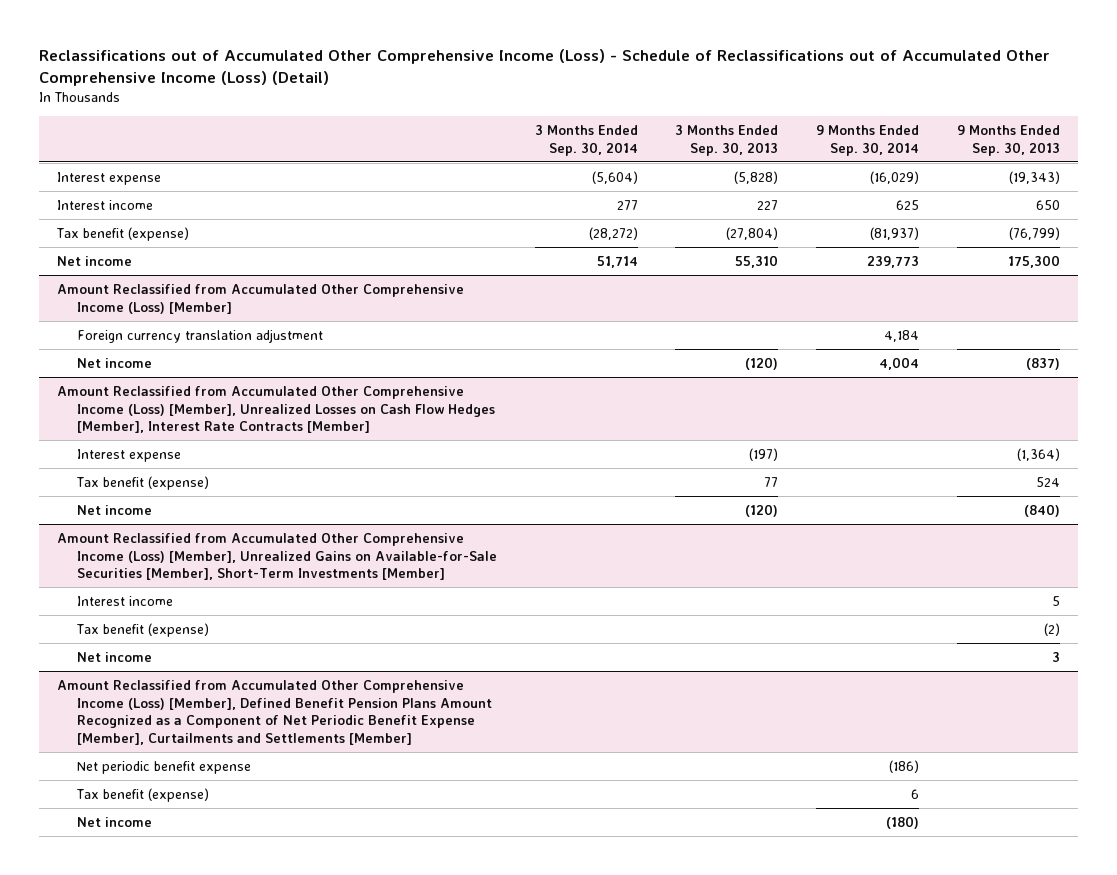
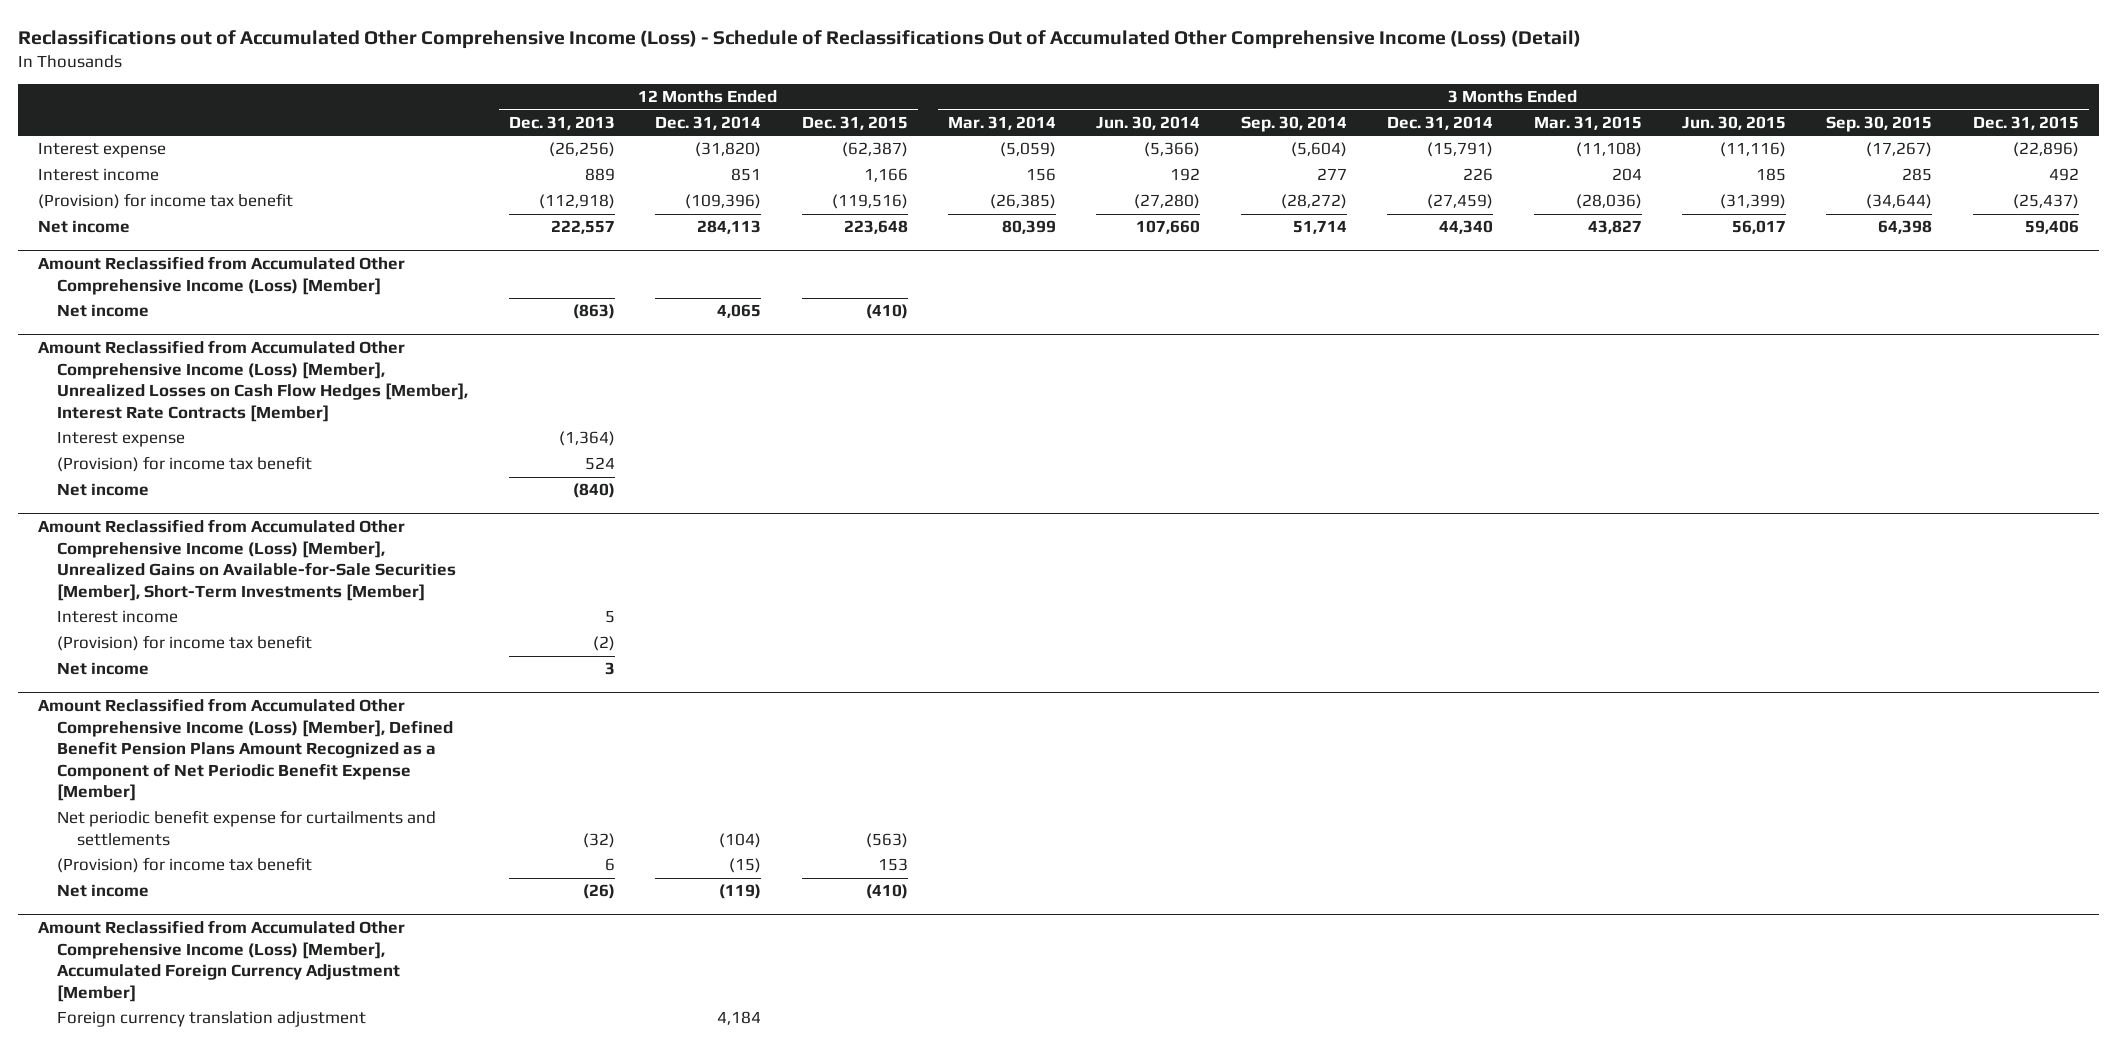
- Reclassifications out of Accumulated Other Comprehensive Income (Loss) - Schedule of Reclassifications out of Accumulated Other Comprehensive Income (Loss) (Detail)
+ Reclassifications out of Accumulated Other Comprehensive Income (Loss) - Schedule of Reclassifications Out of Accumulated Other Comprehensive Income (Loss) (Detail)
- | 3 Months Ended Sep. 30, 2014 | 3 Months Ended Sep. 30, 2013 | 9 Months Ended Sep. 30, 2014 | 9 Months Ended Sep. 30, 2013
+ | 12 Months Ended Dec. 31, 2013 | 12 Months Ended Dec. 31, 2014 | 12 Months Ended Dec. 31, 2015 | 3 Months Ended Mar. 31, 2014 | 3 Months Ended Jun. 30, 2014 | 3 Months Ended Sep. 30, 2014 | 3 Months Ended Dec. 31, 2014 | 3 Months Ended Mar. 31, 2015 | 3 Months Ended Jun. 30, 2015 | 3 Months Ended Sep. 30, 2015 | 3 Months Ended Dec. 31, 2015
- Tax benefit (expense) | (28,272) | (27,804) | (81,937) | (76,799)
+ (Provision) for income tax benefit | (112,918) | (109,396) | (119,516) | (26,385) | (27,280) | (28,272) | (27,459) | (28,036) | (31,399) | (34,644) | (25,437)
@ Amount Reclassified from Accumulated Other Comprehensive Income (Loss) [Member]
- Foreign currency translation adjustment | | | 4,184 |
@ Amount Reclassified from Accumulated Other Comprehensive Income (Loss) [Member], Unrealized Losses on Cash Flow Hedges [Member], Interest Rate Contracts [Member]
- Tax benefit (expense) | | 77 | | 524
+ (Provision) for income tax benefit | 524 | | | | | | | | | |
@ Amount Reclassified from Accumulated Other Comprehensive Income (Loss) [Member], Unrealized Gains on Available-for-Sale Securities [Member], Short-Term Investments [Member]
- Tax benefit (expense) | | | | (2)
+ (Provision) for income tax benefit | (2) | | | | | | | | | |
- Amount Reclassified from Accumulated Other Comprehensive Income (Loss) [Member], Defined Benefit Pension Plans Amount Recognized as a Component of Net Periodic Benefit Expense [Member], Curtailments and Settlements [Member]
- Net periodic benefit expense | | | (186) |
- Tax benefit (expense) | | | 6 |
+ Amount Reclassified from Accumulated Other Comprehensive Income (Loss) [Member], Defined Benefit Pension Plans Amount Recognized as a Component of Net Periodic Benefit Expense [Member]
+ Net periodic benefit expense for curtailments and settlements | (32) | (104) | (563) | | | | | | | |
+ (Provision) for income tax benefit | 6 | (15) | 153 | | | | | | | |
+ Amount Reclassified from Accumulated Other Comprehensive Income (Loss) [Member], Accumulated Foreign Currency Adjustment [Member]
+ Foreign currency translation adjustment | | 4,184 | | | | | | | | |

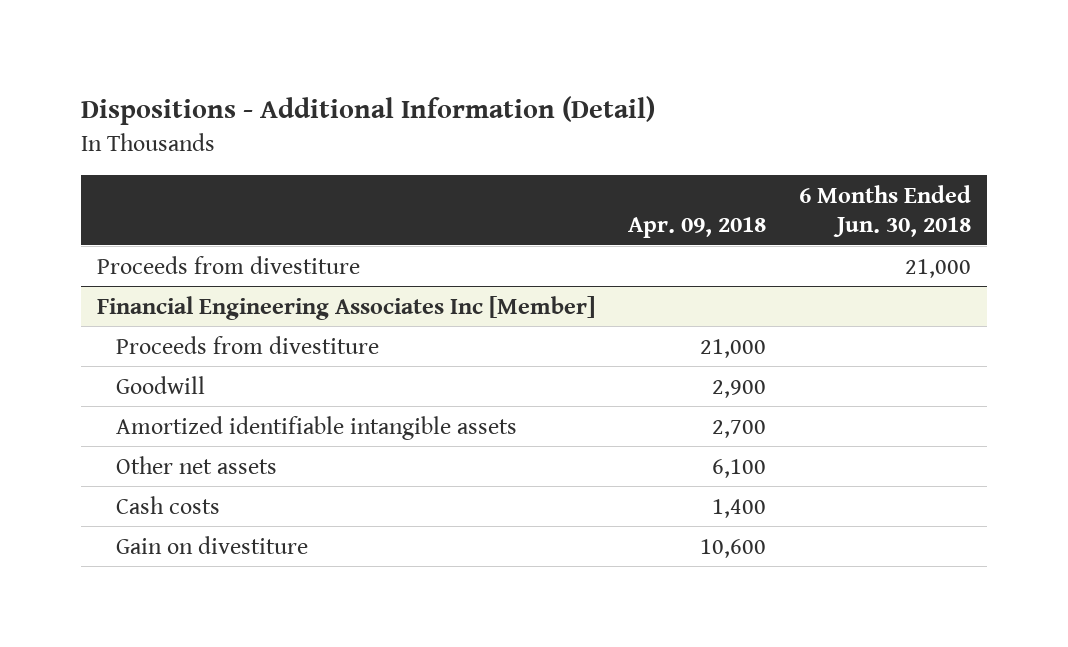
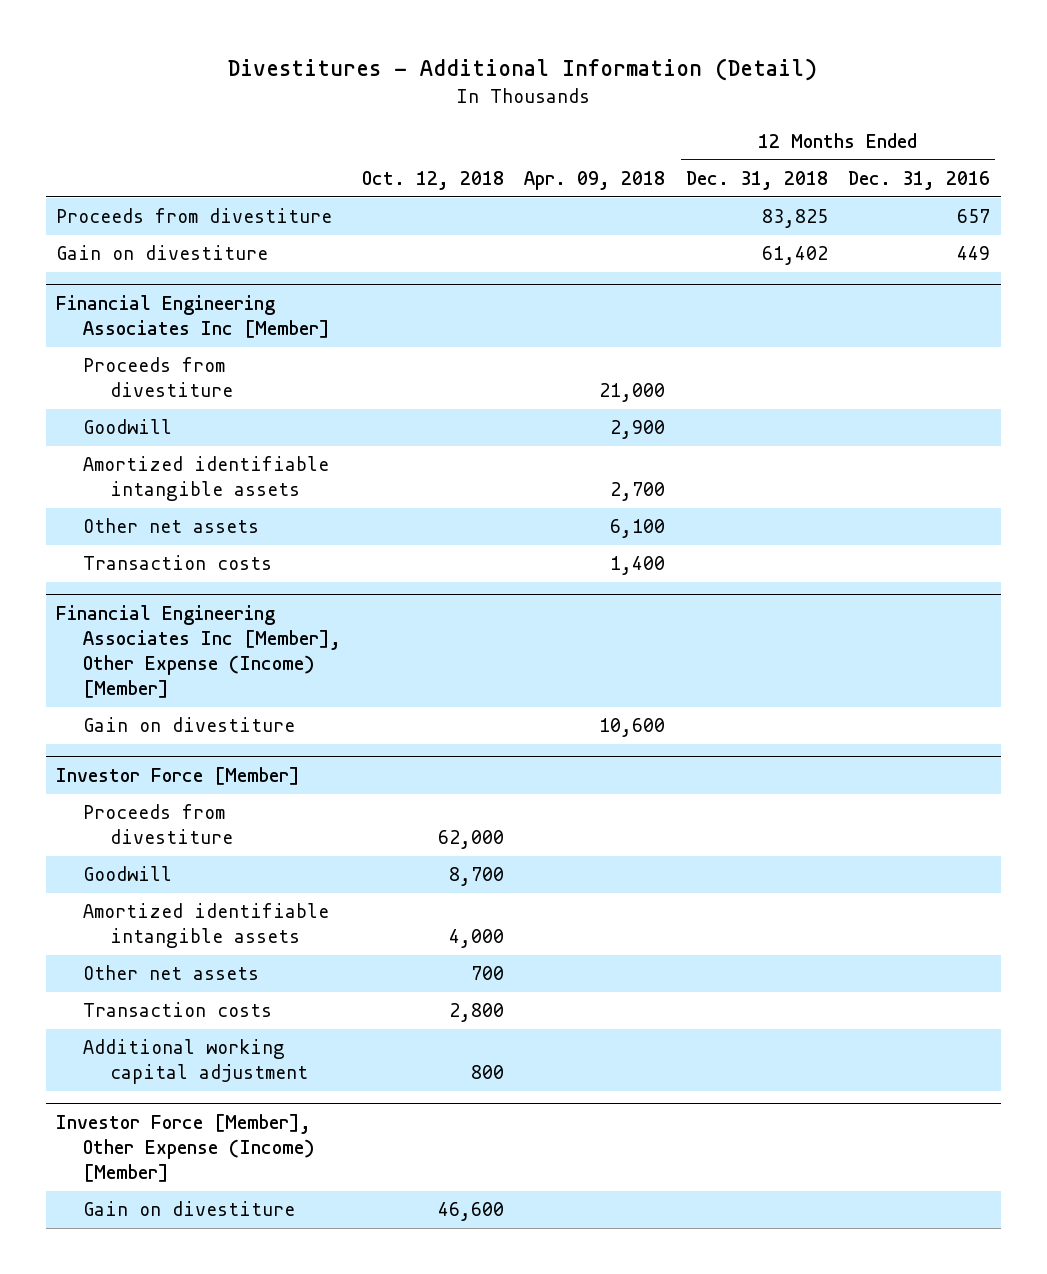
- Dispositions - Additional Information (Detail)
+ Divestitures - Additional Information (Detail)
- | Apr. 09, 2018 | 6 Months Ended Jun. 30, 2018
+ | Oct. 12, 2018 | Apr. 09, 2018 | 12 Months Ended Dec. 31, 2018 | 12 Months Ended Dec. 31, 2016
+ Gain on divestiture | | | 61,402 | 449
@ Financial Engineering Associates Inc [Member]
- Cash costs | 1,400 |
- Gain on divestiture | 10,600 |
+ Transaction costs | | 1,400 | |
+ Financial Engineering Associates Inc [Member], Other Expense (Income) [Member]
+ Gain on divestiture | | 10,600 | |
+ Investor Force [Member]
+ Proceeds from divestiture | 62,000 | | |
+ Goodwill | 8,700 | | |
+ Amortized identifiable intangible assets | 4,000 | | |
+ Other net assets | 700 | | |
+ Transaction costs | 2,800 | | |
+ Additional working capital adjustment | 800 | | |
+ Investor Force [Member], Other Expense (Income) [Member]
+ Gain on divestiture | 46,600 | | |

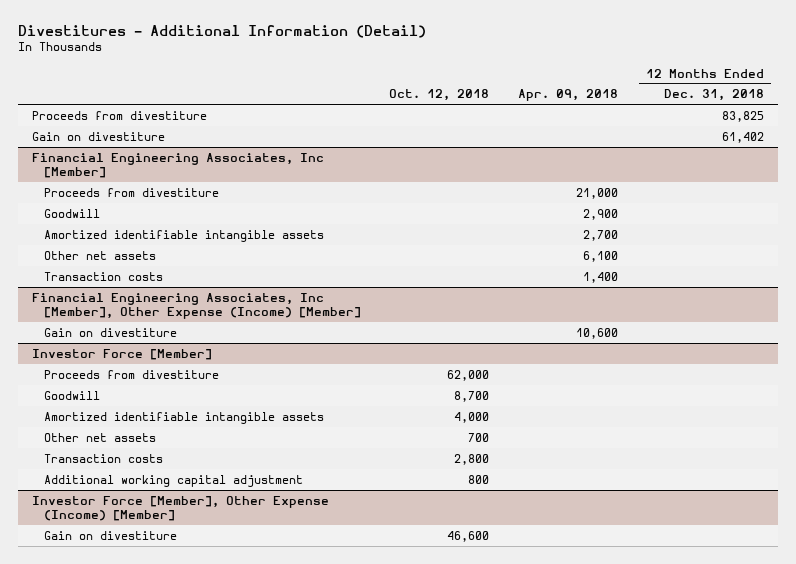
- | Oct. 12, 2018 | Apr. 09, 2018 | 12 Months Ended Dec. 31, 2018 | 12 Months Ended Dec. 31, 2016
+ | Oct. 12, 2018 | Apr. 09, 2018 | 12 Months Ended Dec. 31, 2018
- Financial Engineering Associates Inc [Member]
+ Financial Engineering Associates, Inc [Member]
- Financial Engineering Associates Inc [Member], Other Expense (Income) [Member]
+ Financial Engineering Associates, Inc [Member], Other Expense (Income) [Member]

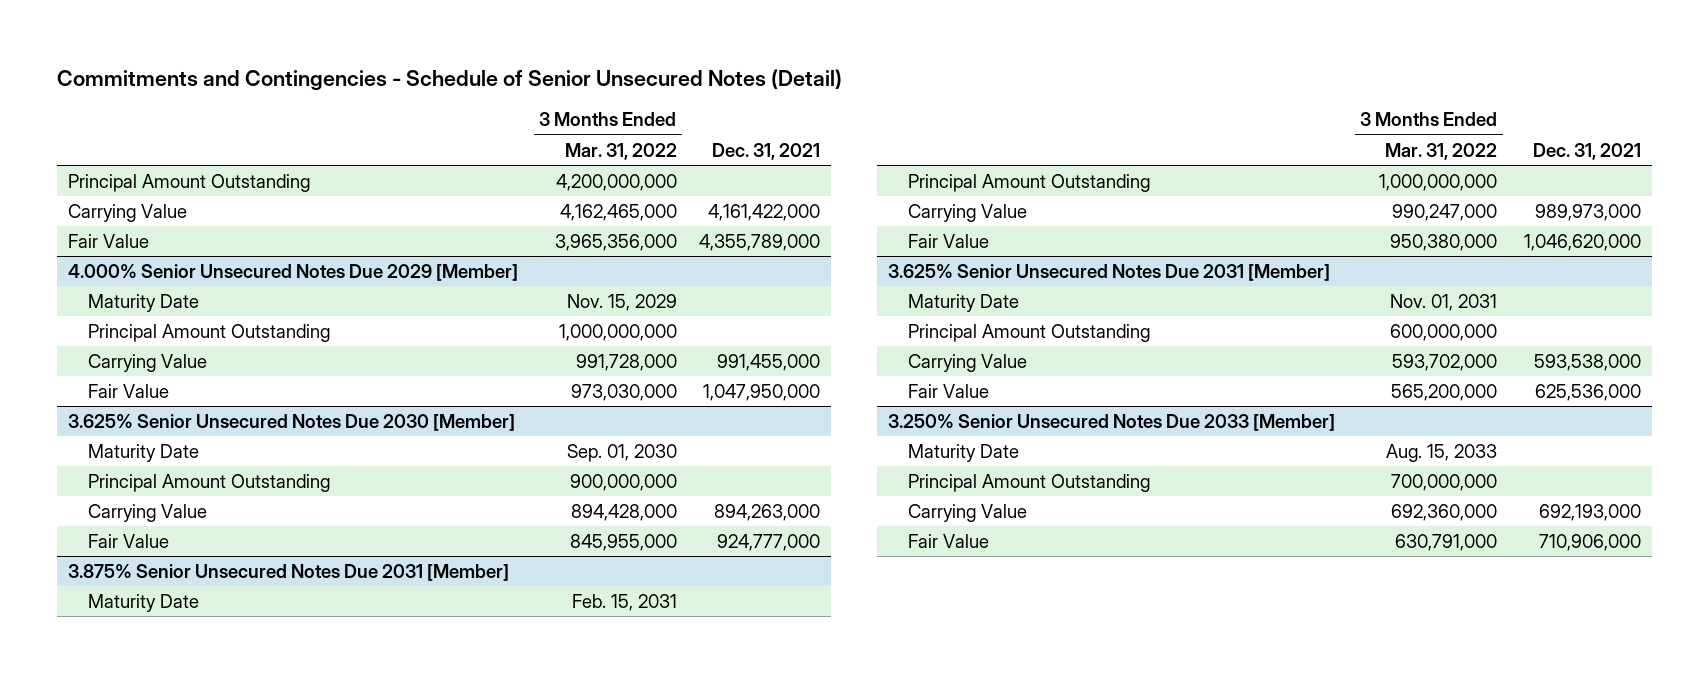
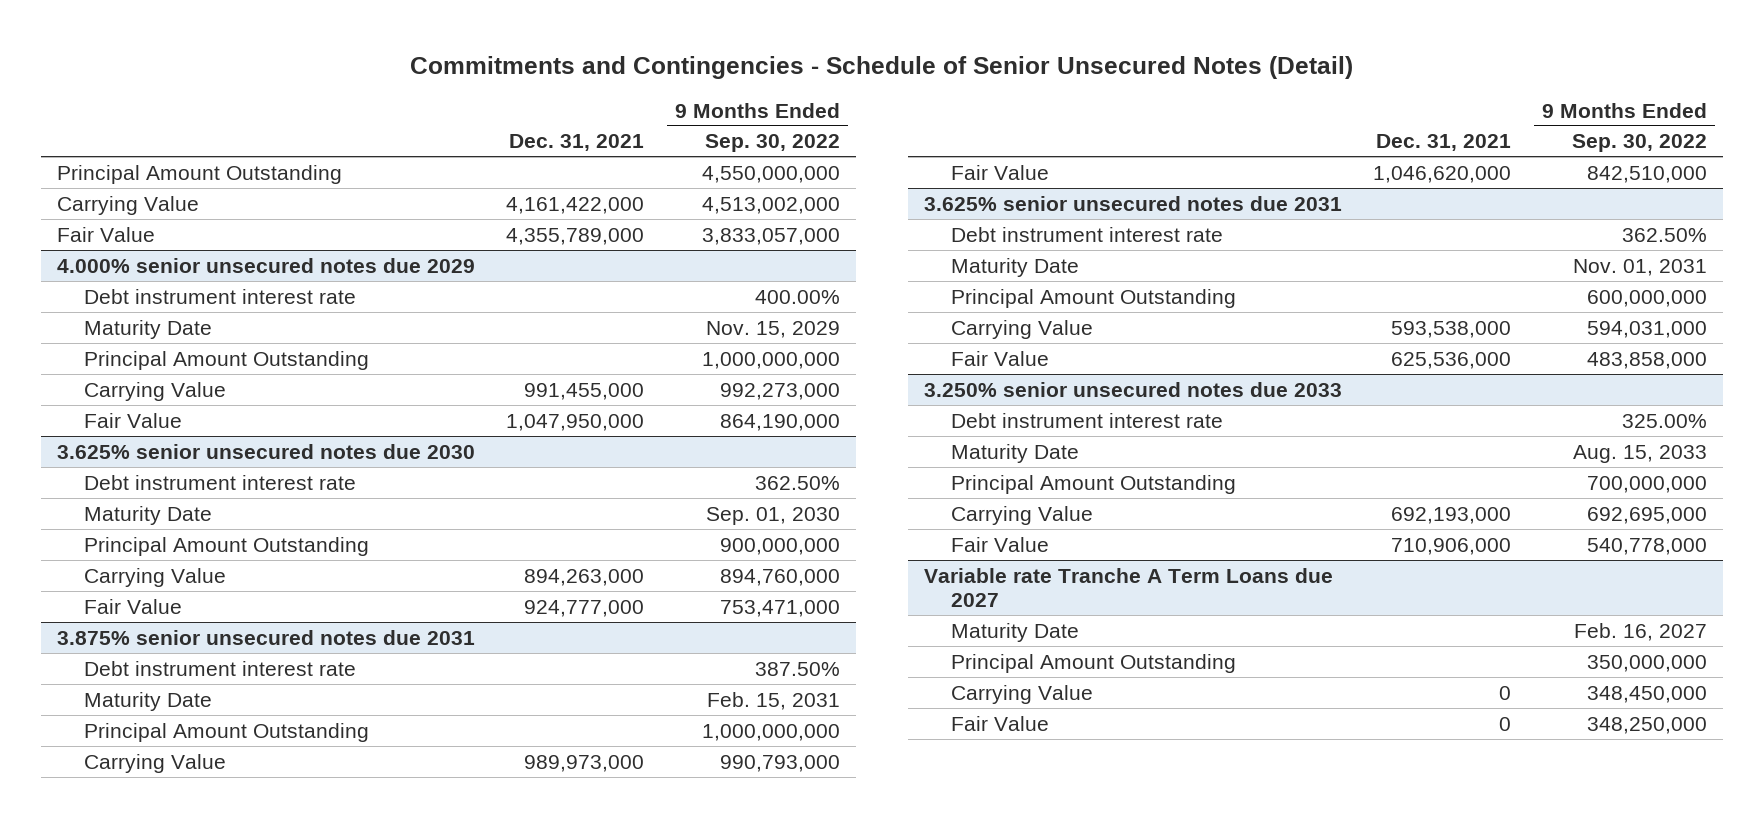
- | 3 Months Ended Mar. 31, 2022 | Dec. 31, 2021
+ | Dec. 31, 2021 | 9 Months Ended Sep. 30, 2022
- 4.000% Senior Unsecured Notes Due 2029 [Member]
+ 4.000% senior unsecured notes due 2029
+ Debt instrument interest rate | | 400.00%
- 3.625% Senior Unsecured Notes Due 2030 [Member]
+ 3.625% senior unsecured notes due 2030
+ Debt instrument interest rate | | 362.50%
- 3.875% Senior Unsecured Notes Due 2031 [Member]
+ 3.875% senior unsecured notes due 2031
+ Debt instrument interest rate | | 387.50%
- 3.625% Senior Unsecured Notes Due 2031 [Member]
+ 3.625% senior unsecured notes due 2031
+ Debt instrument interest rate | | 362.50%
- 3.250% Senior Unsecured Notes Due 2033 [Member]
+ 3.250% senior unsecured notes due 2033
+ Debt instrument interest rate | | 325.00%
+ Variable rate Tranche A Term Loans due 2027
+ Maturity Date | | Feb. 16, 2027
+ Principal Amount Outstanding | | 350,000,000
+ Carrying Value | 0 | 348,450,000
+ Fair Value | 0 | 348,250,000

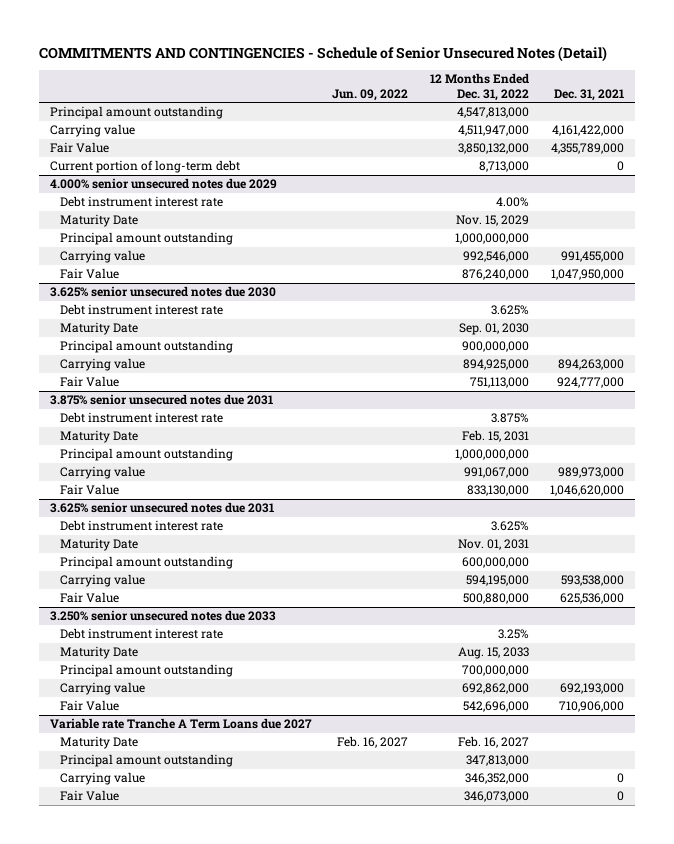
- Commitments and Contingencies - Schedule of Senior Unsecured Notes (Detail)
+ COMMITMENTS AND CONTINGENCIES - Schedule of Senior Unsecured Notes (Detail)
- | Dec. 31, 2021 | 9 Months Ended Sep. 30, 2022
+ | Jun. 09, 2022 | 12 Months Ended Dec. 31, 2022 | Dec. 31, 2021
- Principal Amount Outstanding | | 4,550,000,000
- Carrying Value | 4,161,422,000 | 4,513,002,000
+ Principal amount outstanding | | 4,547,813,000 |
+ Carrying value | | 4,511,947,000 | 4,161,422,000
+ Current portion of long-term debt | | 8,713,000 | 0
@ 4.000% senior unsecured notes due 2029
- Principal Amount Outstanding | | 1,000,000,000
- Carrying Value | 991,455,000 | 992,273,000
+ Principal amount outstanding | | 1,000,000,000 |
+ Carrying value | | 992,546,000 | 991,455,000
@ 3.625% senior unsecured notes due 2030
- Principal Amount Outstanding | | 900,000,000
- Carrying Value | 894,263,000 | 894,760,000
+ Principal amount outstanding | | 900,000,000 |
+ Carrying value | | 894,925,000 | 894,263,000
@ 3.875% senior unsecured notes due 2031
- Principal Amount Outstanding | | 1,000,000,000
- Carrying Value | 989,973,000 | 990,793,000
+ Principal amount outstanding | | 1,000,000,000 |
+ Carrying value | | 991,067,000 | 989,973,000
@ 3.625% senior unsecured notes due 2031
- Principal Amount Outstanding | | 600,000,000
- Carrying Value | 593,538,000 | 594,031,000
+ Principal amount outstanding | | 600,000,000 |
+ Carrying value | | 594,195,000 | 593,538,000
@ 3.250% senior unsecured notes due 2033
- Principal Amount Outstanding | | 700,000,000
- Carrying Value | 692,193,000 | 692,695,000
+ Principal amount outstanding | | 700,000,000 |
+ Carrying value | | 692,862,000 | 692,193,000
@ Variable rate Tranche A Term Loans due 2027
- Principal Amount Outstanding | | 350,000,000
- Carrying Value | 0 | 348,450,000
+ Principal amount outstanding | | 347,813,000 |
+ Carrying value | | 346,352,000 | 0

